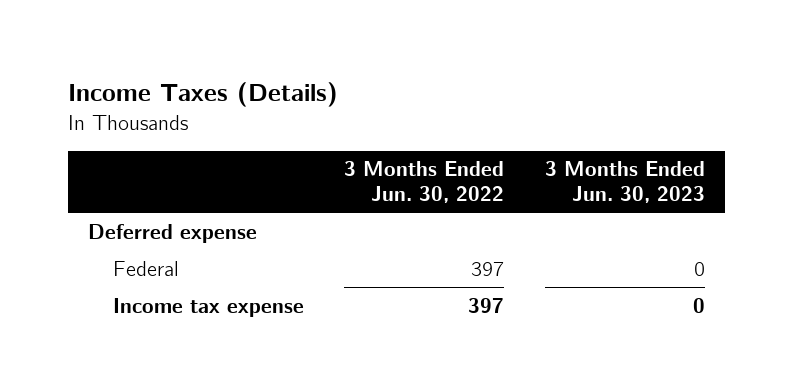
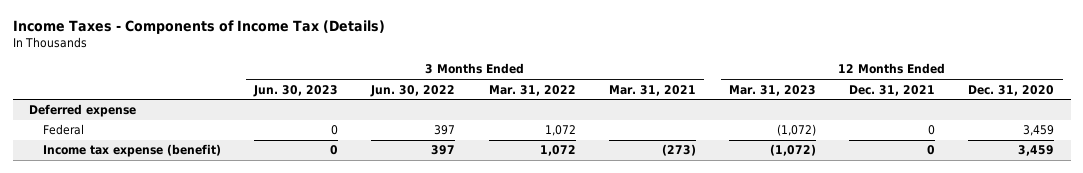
- Income Taxes (Details)
+ Income Taxes - Components of Income Tax (Details)
- | 3 Months Ended Jun. 30, 2022 | 3 Months Ended Jun. 30, 2023
+ | 3 Months Ended Jun. 30, 2023 | 3 Months Ended Jun. 30, 2022 | 3 Months Ended Mar. 31, 2022 | 3 Months Ended Mar. 31, 2021 | 12 Months Ended Mar. 31, 2023 | 12 Months Ended Dec. 31, 2021 | 12 Months Ended Dec. 31, 2020
- Income tax expense | 397 | 0
+ Income tax expense (benefit) | 0 | 397 | 1,072 | (273) | (1,072) | 0 | 3,459

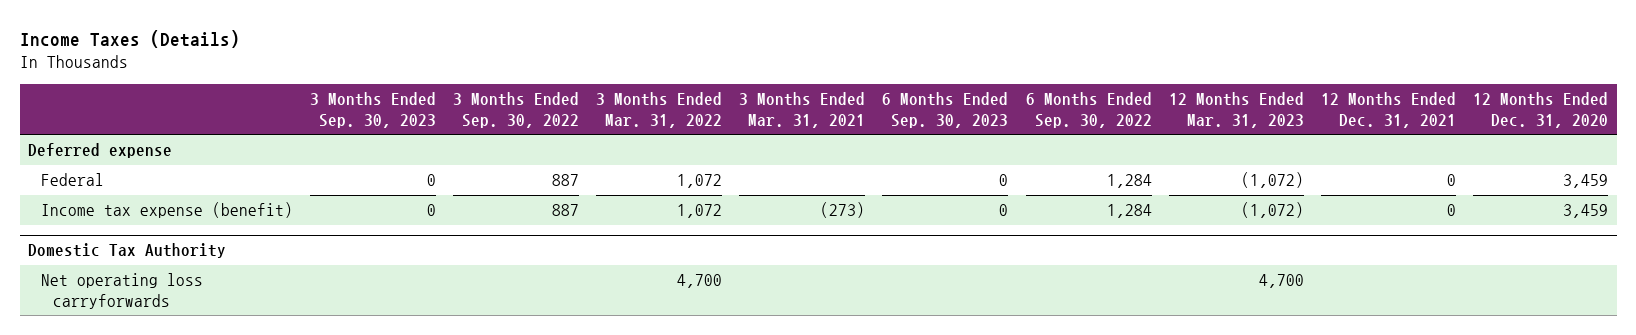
- Income Taxes - Components of Income Tax (Details)
+ Income Taxes (Details)
- | 3 Months Ended Jun. 30, 2023 | 3 Months Ended Jun. 30, 2022 | 3 Months Ended Mar. 31, 2022 | 3 Months Ended Mar. 31, 2021 | 12 Months Ended Mar. 31, 2023 | 12 Months Ended Dec. 31, 2021 | 12 Months Ended Dec. 31, 2020
+ | 3 Months Ended Sep. 30, 2023 | 3 Months Ended Sep. 30, 2022 | 3 Months Ended Mar. 31, 2022 | 3 Months Ended Mar. 31, 2021 | 6 Months Ended Sep. 30, 2023 | 6 Months Ended Sep. 30, 2022 | 12 Months Ended Mar. 31, 2023 | 12 Months Ended Dec. 31, 2021 | 12 Months Ended Dec. 31, 2020
+ Domestic Tax Authority
+ Net operating loss carryforwards | | | 4,700 | | | | 4,700 | |

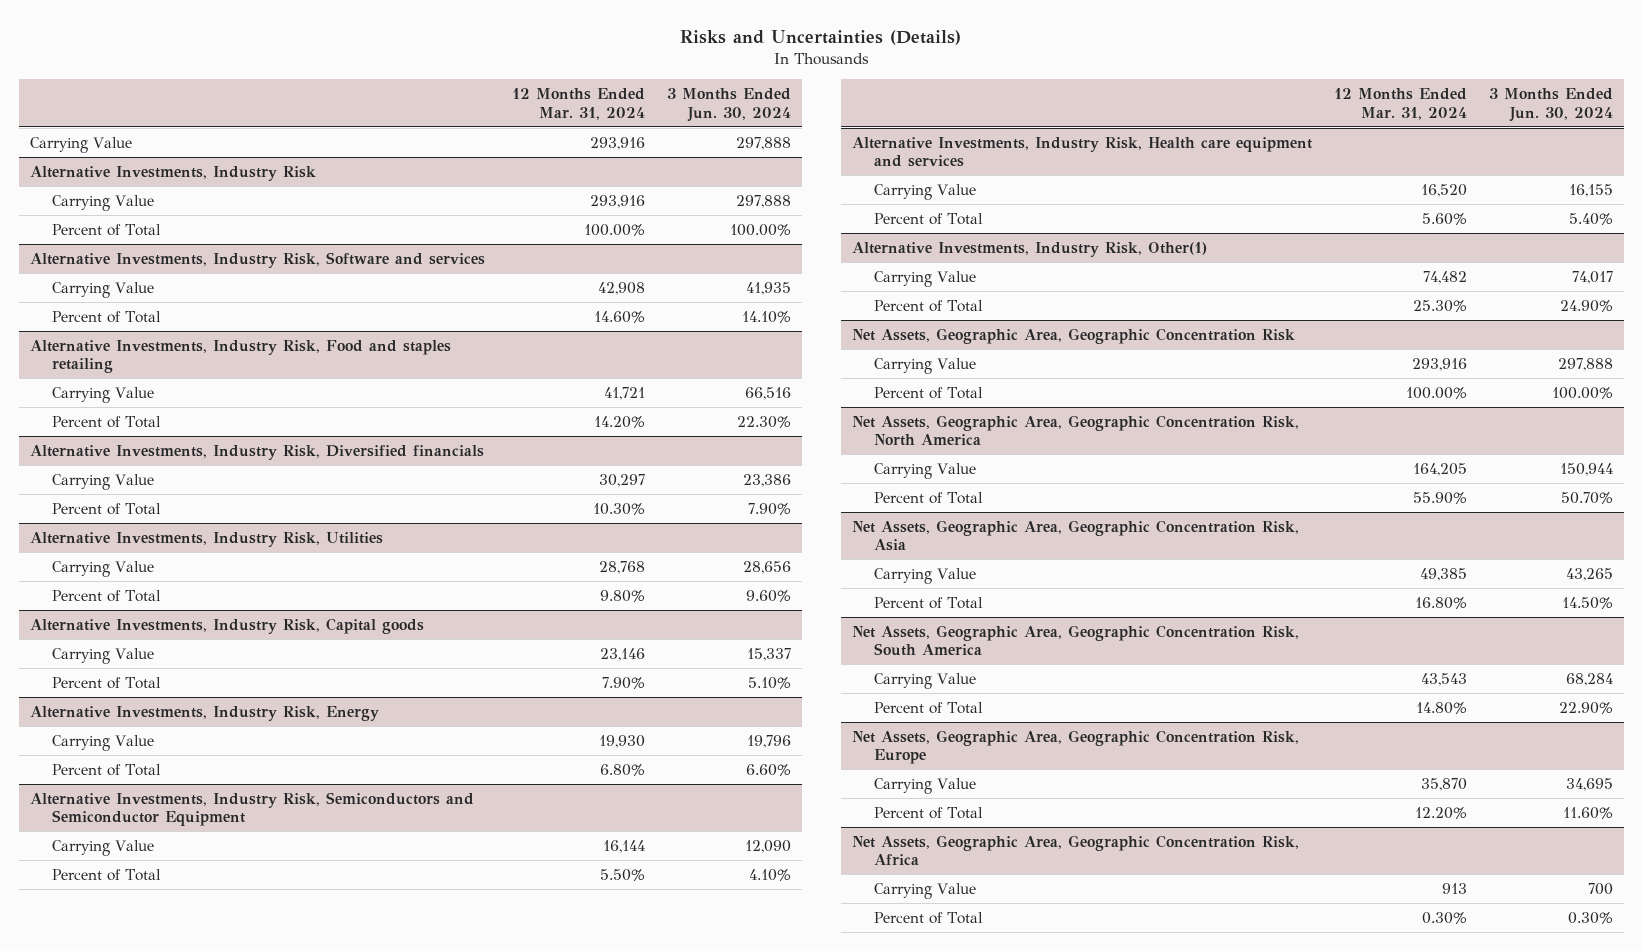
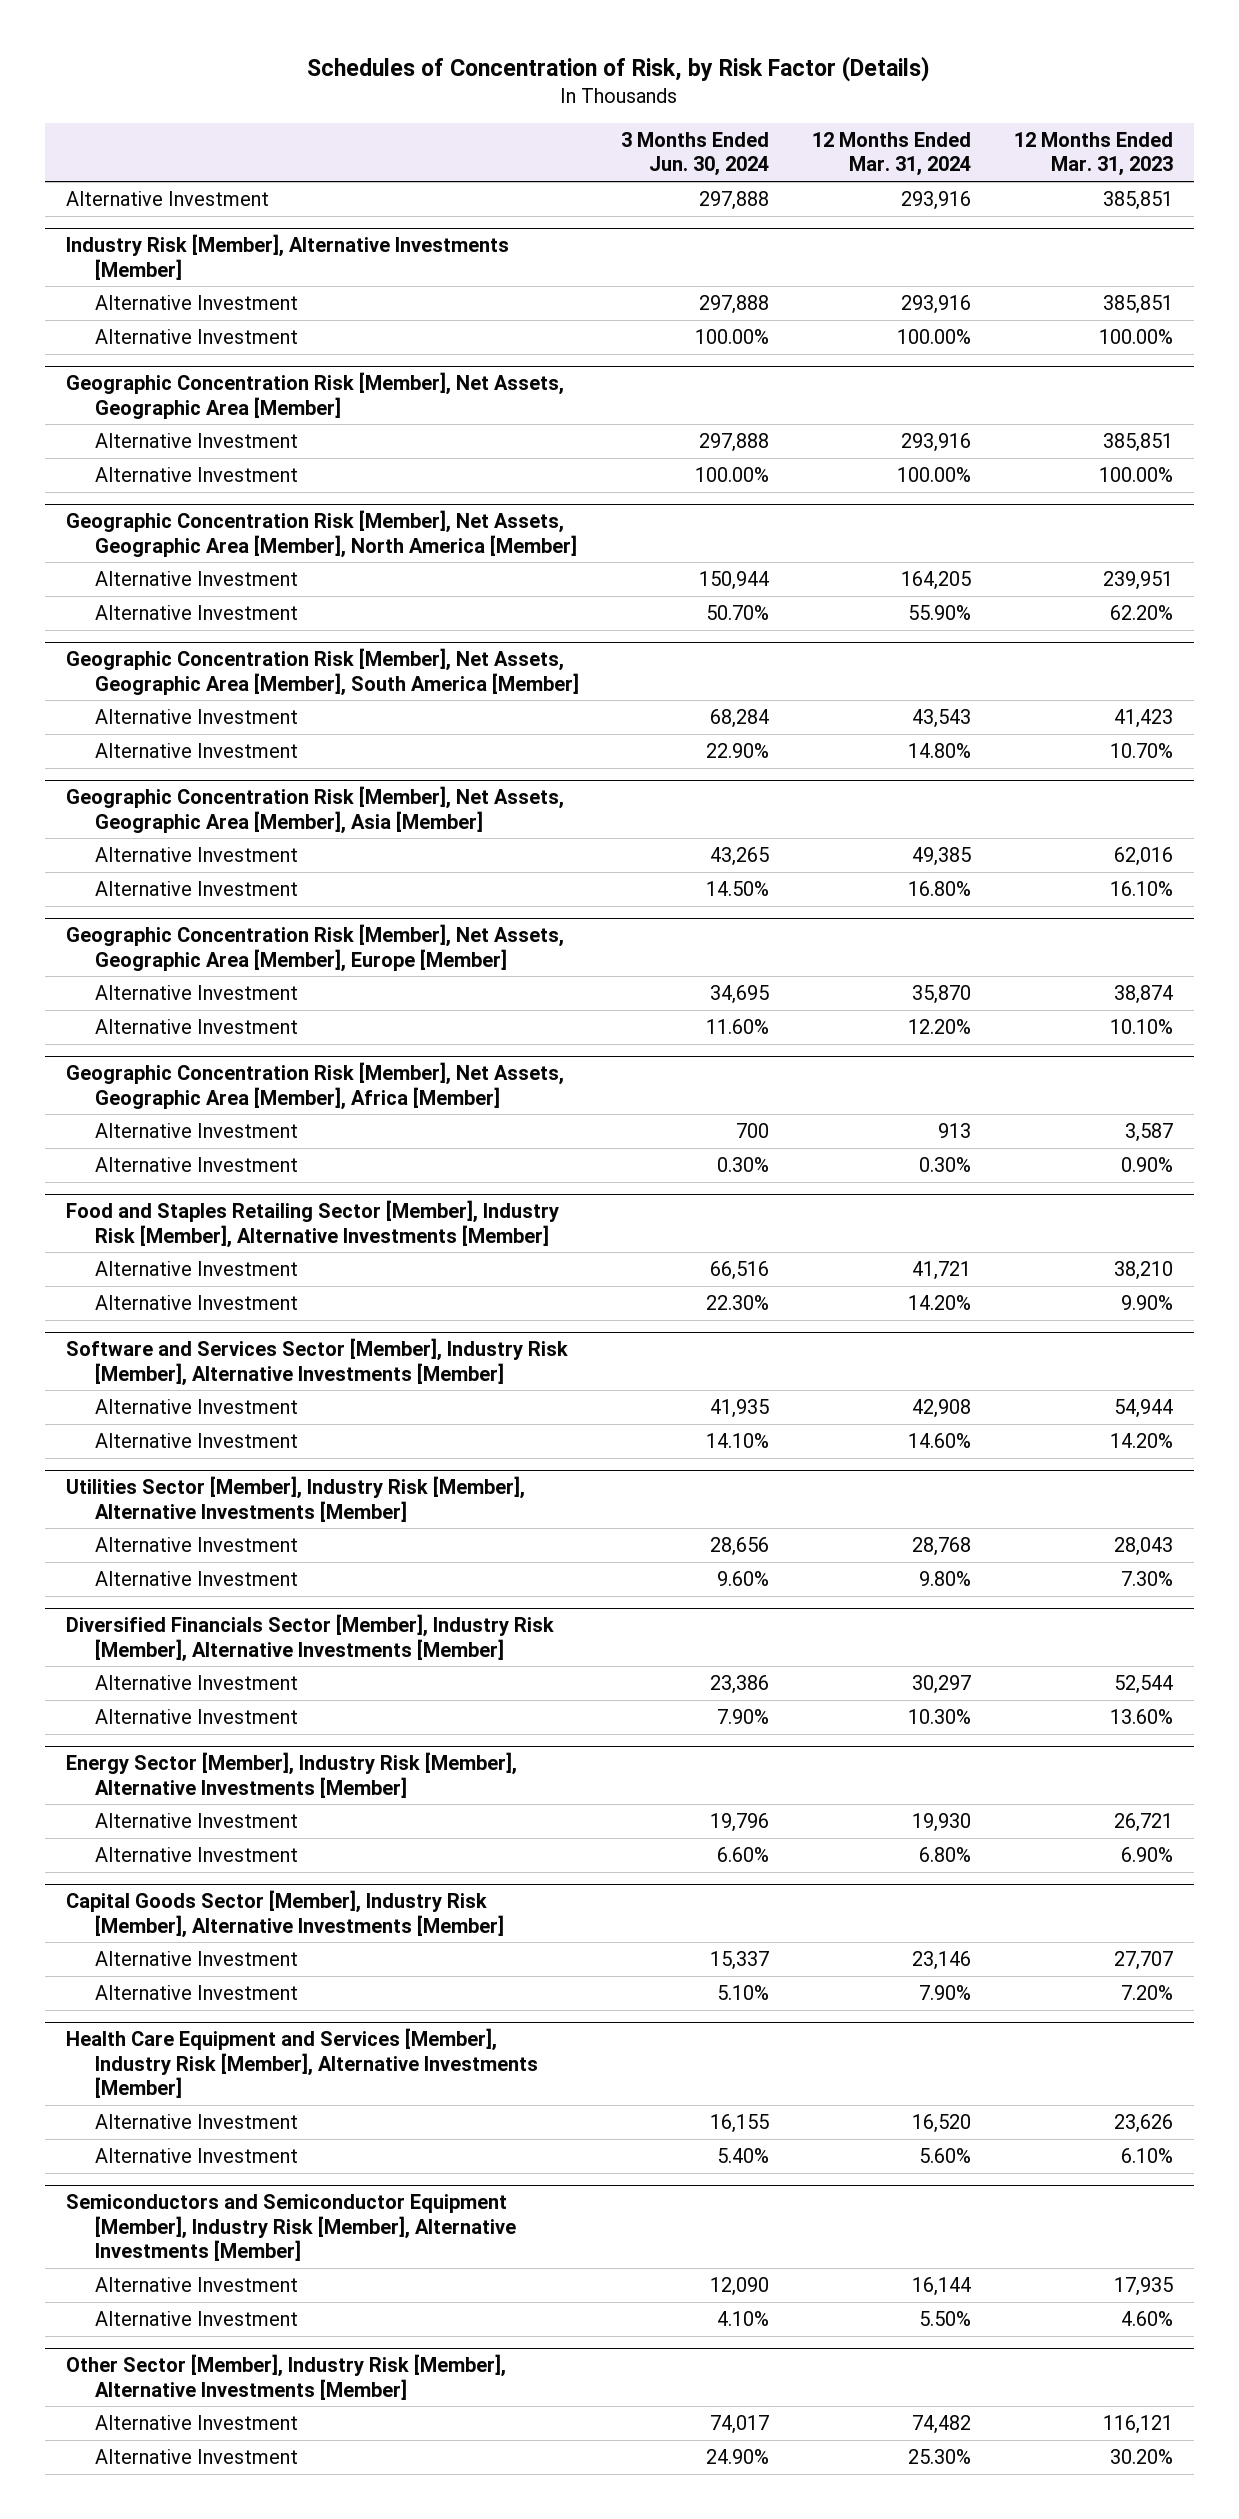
- Risks and Uncertainties (Details)
+ Schedules of Concentration of Risk, by Risk Factor (Details)
- | 12 Months Ended Mar. 31, 2024 | 3 Months Ended Jun. 30, 2024
+ | 3 Months Ended Jun. 30, 2024 | 12 Months Ended Mar. 31, 2024 | 12 Months Ended Mar. 31, 2023
- Carrying Value | 293,916 | 297,888
- Alternative Investments, Industry Risk
- Carrying Value | 293,916 | 297,888
- Percent of Total | 100.00% | 100.00%
- Alternative Investments, Industry Risk, Software and services
- Carrying Value | 42,908 | 41,935
- Percent of Total | 14.60% | 14.10%
- Alternative Investments, Industry Risk, Food and staples retailing
- Carrying Value | 41,721 | 66,516
- Percent of Total | 14.20% | 22.30%
- Alternative Investments, Industry Risk, Diversified financials
- Carrying Value | 30,297 | 23,386
- Percent of Total | 10.30% | 7.90%
- Alternative Investments, Industry Risk, Utilities
- Carrying Value | 28,768 | 28,656
- Percent of Total | 9.80% | 9.60%
- Alternative Investments, Industry Risk, Capital goods
- Carrying Value | 23,146 | 15,337
- Percent of Total | 7.90% | 5.10%
- Alternative Investments, Industry Risk, Energy
- Carrying Value | 19,930 | 19,796
- Percent of Total | 6.80% | 6.60%
- Alternative Investments, Industry Risk, Semiconductors and Semiconductor Equipment
- Carrying Value | 16,144 | 12,090
- Percent of Total | 5.50% | 4.10%
- Alternative Investments, Industry Risk, Health care equipment and services
- Carrying Value | 16,520 | 16,155
- Percent of Total | 5.60% | 5.40%
- Alternative Investments, Industry Risk, Other(1)
- Carrying Value | 74,482 | 74,017
- Percent of Total | 25.30% | 24.90%
- Net Assets, Geographic Area, Geographic Concentration Risk
- Carrying Value | 293,916 | 297,888
- Percent of Total | 100.00% | 100.00%
- Net Assets, Geographic Area, Geographic Concentration Risk, North America
- Carrying Value | 164,205 | 150,944
- Percent of Total | 55.90% | 50.70%
- Net Assets, Geographic Area, Geographic Concentration Risk, Asia
- Carrying Value | 49,385 | 43,265
- Percent of Total | 16.80% | 14.50%
- Net Assets, Geographic Area, Geographic Concentration Risk, South America
- Carrying Value | 43,543 | 68,284
- Percent of Total | 14.80% | 22.90%
- Net Assets, Geographic Area, Geographic Concentration Risk, Europe
- Carrying Value | 35,870 | 34,695
- Percent of Total | 12.20% | 11.60%
- Net Assets, Geographic Area, Geographic Concentration Risk, Africa
- Carrying Value | 913 | 700
- Percent of Total | 0.30% | 0.30%
+ Alternative Investment | 297,888 | 293,916 | 385,851
+ Industry Risk [Member], Alternative Investments [Member]
+ Alternative Investment | 297,888 | 293,916 | 385,851
+ Alternative Investment | 100.00% | 100.00% | 100.00%
+ Geographic Concentration Risk [Member], Net Assets, Geographic Area [Member]
+ Alternative Investment | 297,888 | 293,916 | 385,851
+ Alternative Investment | 100.00% | 100.00% | 100.00%
+ Geographic Concentration Risk [Member], Net Assets, Geographic Area [Member], North America [Member]
+ Alternative Investment | 150,944 | 164,205 | 239,951
+ Alternative Investment | 50.70% | 55.90% | 62.20%
+ Geographic Concentration Risk [Member], Net Assets, Geographic Area [Member], South America [Member]
+ Alternative Investment | 68,284 | 43,543 | 41,423
+ Alternative Investment | 22.90% | 14.80% | 10.70%
+ Geographic Concentration Risk [Member], Net Assets, Geographic Area [Member], Asia [Member]
+ Alternative Investment | 43,265 | 49,385 | 62,016
+ Alternative Investment | 14.50% | 16.80% | 16.10%
+ Geographic Concentration Risk [Member], Net Assets, Geographic Area [Member], Europe [Member]
+ Alternative Investment | 34,695 | 35,870 | 38,874
+ Alternative Investment | 11.60% | 12.20% | 10.10%
+ Geographic Concentration Risk [Member], Net Assets, Geographic Area [Member], Africa [Member]
+ Alternative Investment | 700 | 913 | 3,587
+ Alternative Investment | 0.30% | 0.30% | 0.90%
+ Food and Staples Retailing Sector [Member], Industry Risk [Member], Alternative Investments [Member]
+ Alternative Investment | 66,516 | 41,721 | 38,210
+ Alternative Investment | 22.30% | 14.20% | 9.90%
+ Software and Services Sector [Member], Industry Risk [Member], Alternative Investments [Member]
+ Alternative Investment | 41,935 | 42,908 | 54,944
+ Alternative Investment | 14.10% | 14.60% | 14.20%
+ Utilities Sector [Member], Industry Risk [Member], Alternative Investments [Member]
+ Alternative Investment | 28,656 | 28,768 | 28,043
+ Alternative Investment | 9.60% | 9.80% | 7.30%
+ Diversified Financials Sector [Member], Industry Risk [Member], Alternative Investments [Member]
+ Alternative Investment | 23,386 | 30,297 | 52,544
+ Alternative Investment | 7.90% | 10.30% | 13.60%
+ Energy Sector [Member], Industry Risk [Member], Alternative Investments [Member]
+ Alternative Investment | 19,796 | 19,930 | 26,721
+ Alternative Investment | 6.60% | 6.80% | 6.90%
+ Capital Goods Sector [Member], Industry Risk [Member], Alternative Investments [Member]
+ Alternative Investment | 15,337 | 23,146 | 27,707
+ Alternative Investment | 5.10% | 7.90% | 7.20%
+ Health Care Equipment and Services [Member], Industry Risk [Member], Alternative Investments [Member]
+ Alternative Investment | 16,155 | 16,520 | 23,626
+ Alternative Investment | 5.40% | 5.60% | 6.10%
+ Semiconductors and Semiconductor Equipment [Member], Industry Risk [Member], Alternative Investments [Member]
+ Alternative Investment | 12,090 | 16,144 | 17,935
+ Alternative Investment | 4.10% | 5.50% | 4.60%
+ Other Sector [Member], Industry Risk [Member], Alternative Investments [Member]
+ Alternative Investment | 74,017 | 74,482 | 116,121
+ Alternative Investment | 24.90% | 25.30% | 30.20%

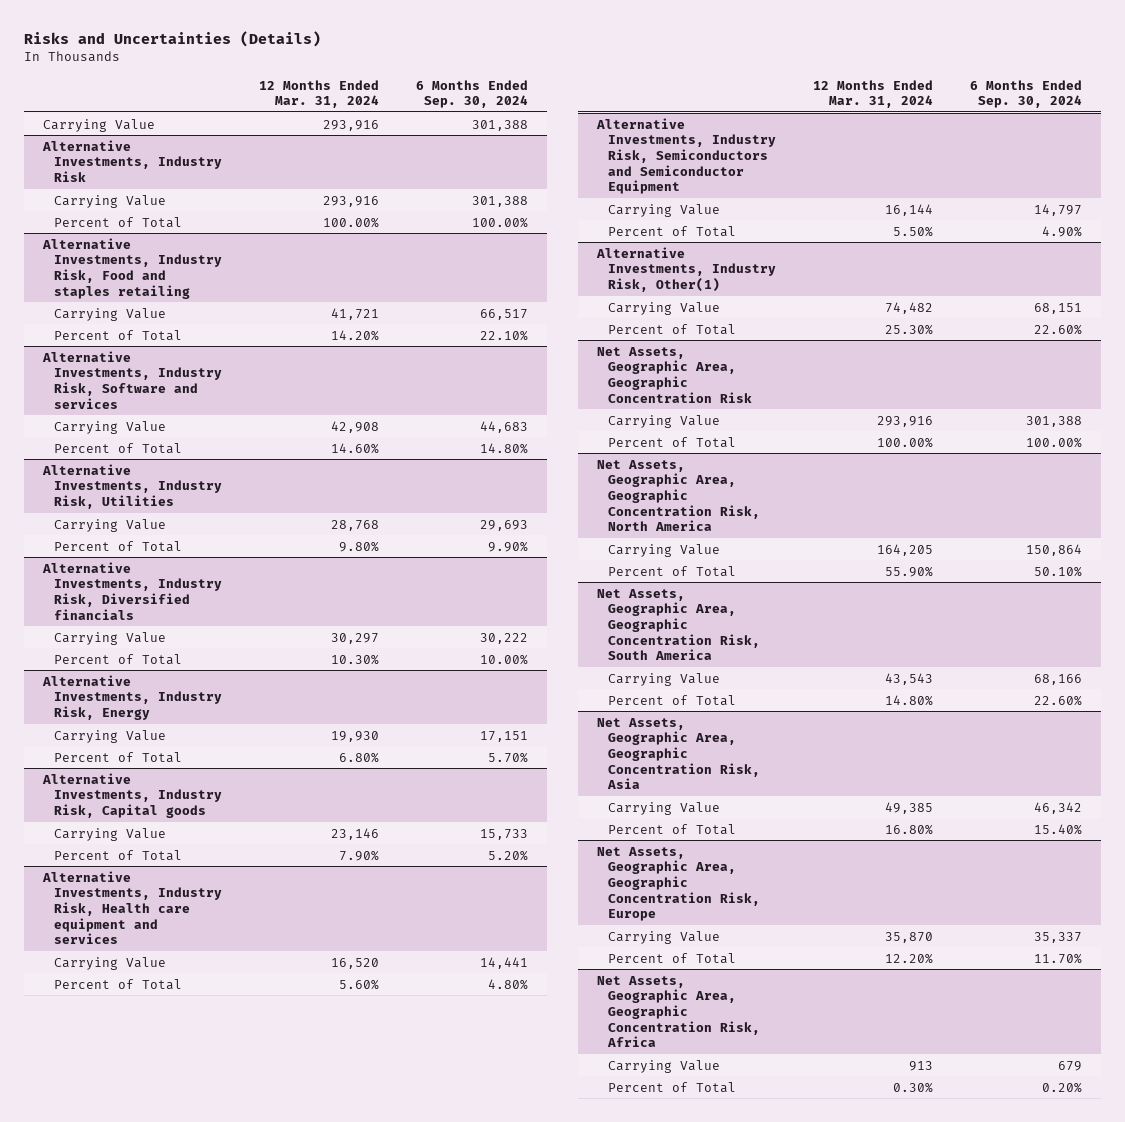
- Schedules of Concentration of Risk, by Risk Factor (Details)
+ Risks and Uncertainties (Details)
- | 3 Months Ended Jun. 30, 2024 | 12 Months Ended Mar. 31, 2024 | 12 Months Ended Mar. 31, 2023
+ | 12 Months Ended Mar. 31, 2024 | 6 Months Ended Sep. 30, 2024
- Alternative Investment | 297,888 | 293,916 | 385,851
- Industry Risk [Member], Alternative Investments [Member]
- Alternative Investment | 297,888 | 293,916 | 385,851
- Alternative Investment | 100.00% | 100.00% | 100.00%
- Geographic Concentration Risk [Member], Net Assets, Geographic Area [Member]
- Alternative Investment | 297,888 | 293,916 | 385,851
- Alternative Investment | 100.00% | 100.00% | 100.00%
- Geographic Concentration Risk [Member], Net Assets, Geographic Area [Member], North America [Member]
- Alternative Investment | 150,944 | 164,205 | 239,951
- Alternative Investment | 50.70% | 55.90% | 62.20%
- Geographic Concentration Risk [Member], Net Assets, Geographic Area [Member], South America [Member]
- Alternative Investment | 68,284 | 43,543 | 41,423
- Alternative Investment | 22.90% | 14.80% | 10.70%
- Geographic Concentration Risk [Member], Net Assets, Geographic Area [Member], Asia [Member]
- Alternative Investment | 43,265 | 49,385 | 62,016
- Alternative Investment | 14.50% | 16.80% | 16.10%
- Geographic Concentration Risk [Member], Net Assets, Geographic Area [Member], Europe [Member]
- Alternative Investment | 34,695 | 35,870 | 38,874
- Alternative Investment | 11.60% | 12.20% | 10.10%
- Geographic Concentration Risk [Member], Net Assets, Geographic Area [Member], Africa [Member]
- Alternative Investment | 700 | 913 | 3,587
- Alternative Investment | 0.30% | 0.30% | 0.90%
- Food and Staples Retailing Sector [Member], Industry Risk [Member], Alternative Investments [Member]
- Alternative Investment | 66,516 | 41,721 | 38,210
- Alternative Investment | 22.30% | 14.20% | 9.90%
- Software and Services Sector [Member], Industry Risk [Member], Alternative Investments [Member]
- Alternative Investment | 41,935 | 42,908 | 54,944
- Alternative Investment | 14.10% | 14.60% | 14.20%
- Utilities Sector [Member], Industry Risk [Member], Alternative Investments [Member]
- Alternative Investment | 28,656 | 28,768 | 28,043
- Alternative Investment | 9.60% | 9.80% | 7.30%
- Diversified Financials Sector [Member], Industry Risk [Member], Alternative Investments [Member]
- Alternative Investment | 23,386 | 30,297 | 52,544
- Alternative Investment | 7.90% | 10.30% | 13.60%
- Energy Sector [Member], Industry Risk [Member], Alternative Investments [Member]
- Alternative Investment | 19,796 | 19,930 | 26,721
- Alternative Investment | 6.60% | 6.80% | 6.90%
- Capital Goods Sector [Member], Industry Risk [Member], Alternative Investments [Member]
- Alternative Investment | 15,337 | 23,146 | 27,707
- Alternative Investment | 5.10% | 7.90% | 7.20%
- Health Care Equipment and Services [Member], Industry Risk [Member], Alternative Investments [Member]
- Alternative Investment | 16,155 | 16,520 | 23,626
- Alternative Investment | 5.40% | 5.60% | 6.10%
- Semiconductors and Semiconductor Equipment [Member], Industry Risk [Member], Alternative Investments [Member]
- Alternative Investment | 12,090 | 16,144 | 17,935
- Alternative Investment | 4.10% | 5.50% | 4.60%
- Other Sector [Member], Industry Risk [Member], Alternative Investments [Member]
- Alternative Investment | 74,017 | 74,482 | 116,121
- Alternative Investment | 24.90% | 25.30% | 30.20%
+ Carrying Value | 293,916 | 301,388
+ Alternative Investments, Industry Risk
+ Carrying Value | 293,916 | 301,388
+ Percent of Total | 100.00% | 100.00%
+ Alternative Investments, Industry Risk, Food and staples retailing
+ Carrying Value | 41,721 | 66,517
+ Percent of Total | 14.20% | 22.10%
+ Alternative Investments, Industry Risk, Software and services
+ Carrying Value | 42,908 | 44,683
+ Percent of Total | 14.60% | 14.80%
+ Alternative Investments, Industry Risk, Utilities
+ Carrying Value | 28,768 | 29,693
+ Percent of Total | 9.80% | 9.90%
+ Alternative Investments, Industry Risk, Diversified financials
+ Carrying Value | 30,297 | 30,222
+ Percent of Total | 10.30% | 10.00%
+ Alternative Investments, Industry Risk, Energy
+ Carrying Value | 19,930 | 17,151
+ Percent of Total | 6.80% | 5.70%
+ Alternative Investments, Industry Risk, Capital goods
+ Carrying Value | 23,146 | 15,733
+ Percent of Total | 7.90% | 5.20%
+ Alternative Investments, Industry Risk, Health care equipment and services
+ Carrying Value | 16,520 | 14,441
+ Percent of Total | 5.60% | 4.80%
+ Alternative Investments, Industry Risk, Semiconductors and Semiconductor Equipment
+ Carrying Value | 16,144 | 14,797
+ Percent of Total | 5.50% | 4.90%
+ Alternative Investments, Industry Risk, Other(1)
+ Carrying Value | 74,482 | 68,151
+ Percent of Total | 25.30% | 22.60%
+ Net Assets, Geographic Area, Geographic Concentration Risk
+ Carrying Value | 293,916 | 301,388
+ Percent of Total | 100.00% | 100.00%
+ Net Assets, Geographic Area, Geographic Concentration Risk, North America
+ Carrying Value | 164,205 | 150,864
+ Percent of Total | 55.90% | 50.10%
+ Net Assets, Geographic Area, Geographic Concentration Risk, South America
+ Carrying Value | 43,543 | 68,166
+ Percent of Total | 14.80% | 22.60%
+ Net Assets, Geographic Area, Geographic Concentration Risk, Asia
+ Carrying Value | 49,385 | 46,342
+ Percent of Total | 16.80% | 15.40%
+ Net Assets, Geographic Area, Geographic Concentration Risk, Europe
+ Carrying Value | 35,870 | 35,337
+ Percent of Total | 12.20% | 11.70%
+ Net Assets, Geographic Area, Geographic Concentration Risk, Africa
+ Carrying Value | 913 | 679
+ Percent of Total | 0.30% | 0.20%

